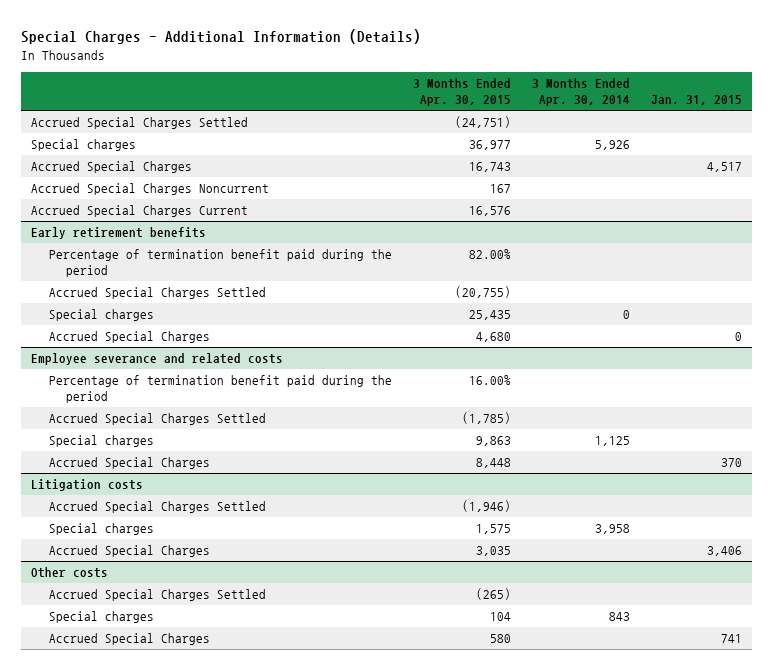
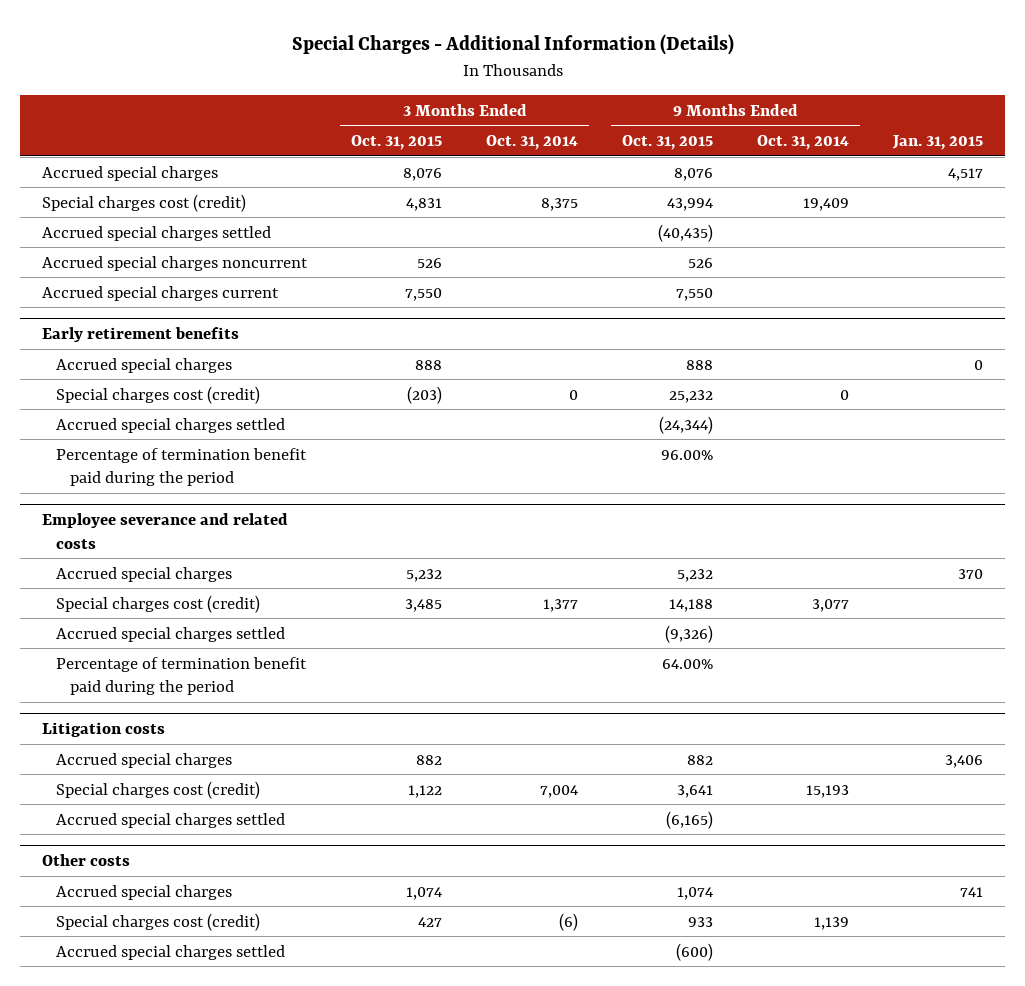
- | 3 Months Ended Apr. 30, 2015 | 3 Months Ended Apr. 30, 2014 | Jan. 31, 2015
+ | 3 Months Ended Oct. 31, 2015 | 3 Months Ended Oct. 31, 2014 | 9 Months Ended Oct. 31, 2015 | 9 Months Ended Oct. 31, 2014 | Jan. 31, 2015
- Accrued Special Charges Settled | (24,751) | |
- Special charges | 36,977 | 5,926 |
- Accrued Special Charges | 16,743 | | 4,517
- Accrued Special Charges Noncurrent | 167 | |
- Accrued Special Charges Current | 16,576 | |
+ Accrued special charges | 8,076 | | 8,076 | | 4,517
+ Special charges cost (credit) | 4,831 | 8,375 | 43,994 | 19,409 |
+ Accrued special charges settled | | | (40,435) | |
+ Accrued special charges noncurrent | 526 | | 526 | |
+ Accrued special charges current | 7,550 | | 7,550 | |
@ Early retirement benefits
+ Accrued special charges | 888 | | 888 | | 0
+ Special charges cost (credit) | (203) | 0 | 25,232 | 0 |
+ Accrued special charges settled | | | (24,344) | |
- Accrued Special Charges Settled | (20,755) | |
- Special charges | 25,435 | 0 |
- Accrued Special Charges | 4,680 | | 0
@ Employee severance and related costs
+ Accrued special charges | 5,232 | | 5,232 | | 370
+ Special charges cost (credit) | 3,485 | 1,377 | 14,188 | 3,077 |
+ Accrued special charges settled | | | (9,326) | |
- Accrued Special Charges Settled | (1,785) | |
- Special charges | 9,863 | 1,125 |
- Accrued Special Charges | 8,448 | | 370
@ Litigation costs
- Accrued Special Charges Settled | (1,946) | |
- Special charges | 1,575 | 3,958 |
- Accrued Special Charges | 3,035 | | 3,406
+ Accrued special charges | 882 | | 882 | | 3,406
+ Special charges cost (credit) | 1,122 | 7,004 | 3,641 | 15,193 |
+ Accrued special charges settled | | | (6,165) | |
@ Other costs
- Accrued Special Charges Settled | (265) | |
- Special charges | 104 | 843 |
- Accrued Special Charges | 580 | | 741
+ Accrued special charges | 1,074 | | 1,074 | | 741
+ Special charges cost (credit) | 427 | (6) | 933 | 1,139 |
+ Accrued special charges settled | | | (600) | |

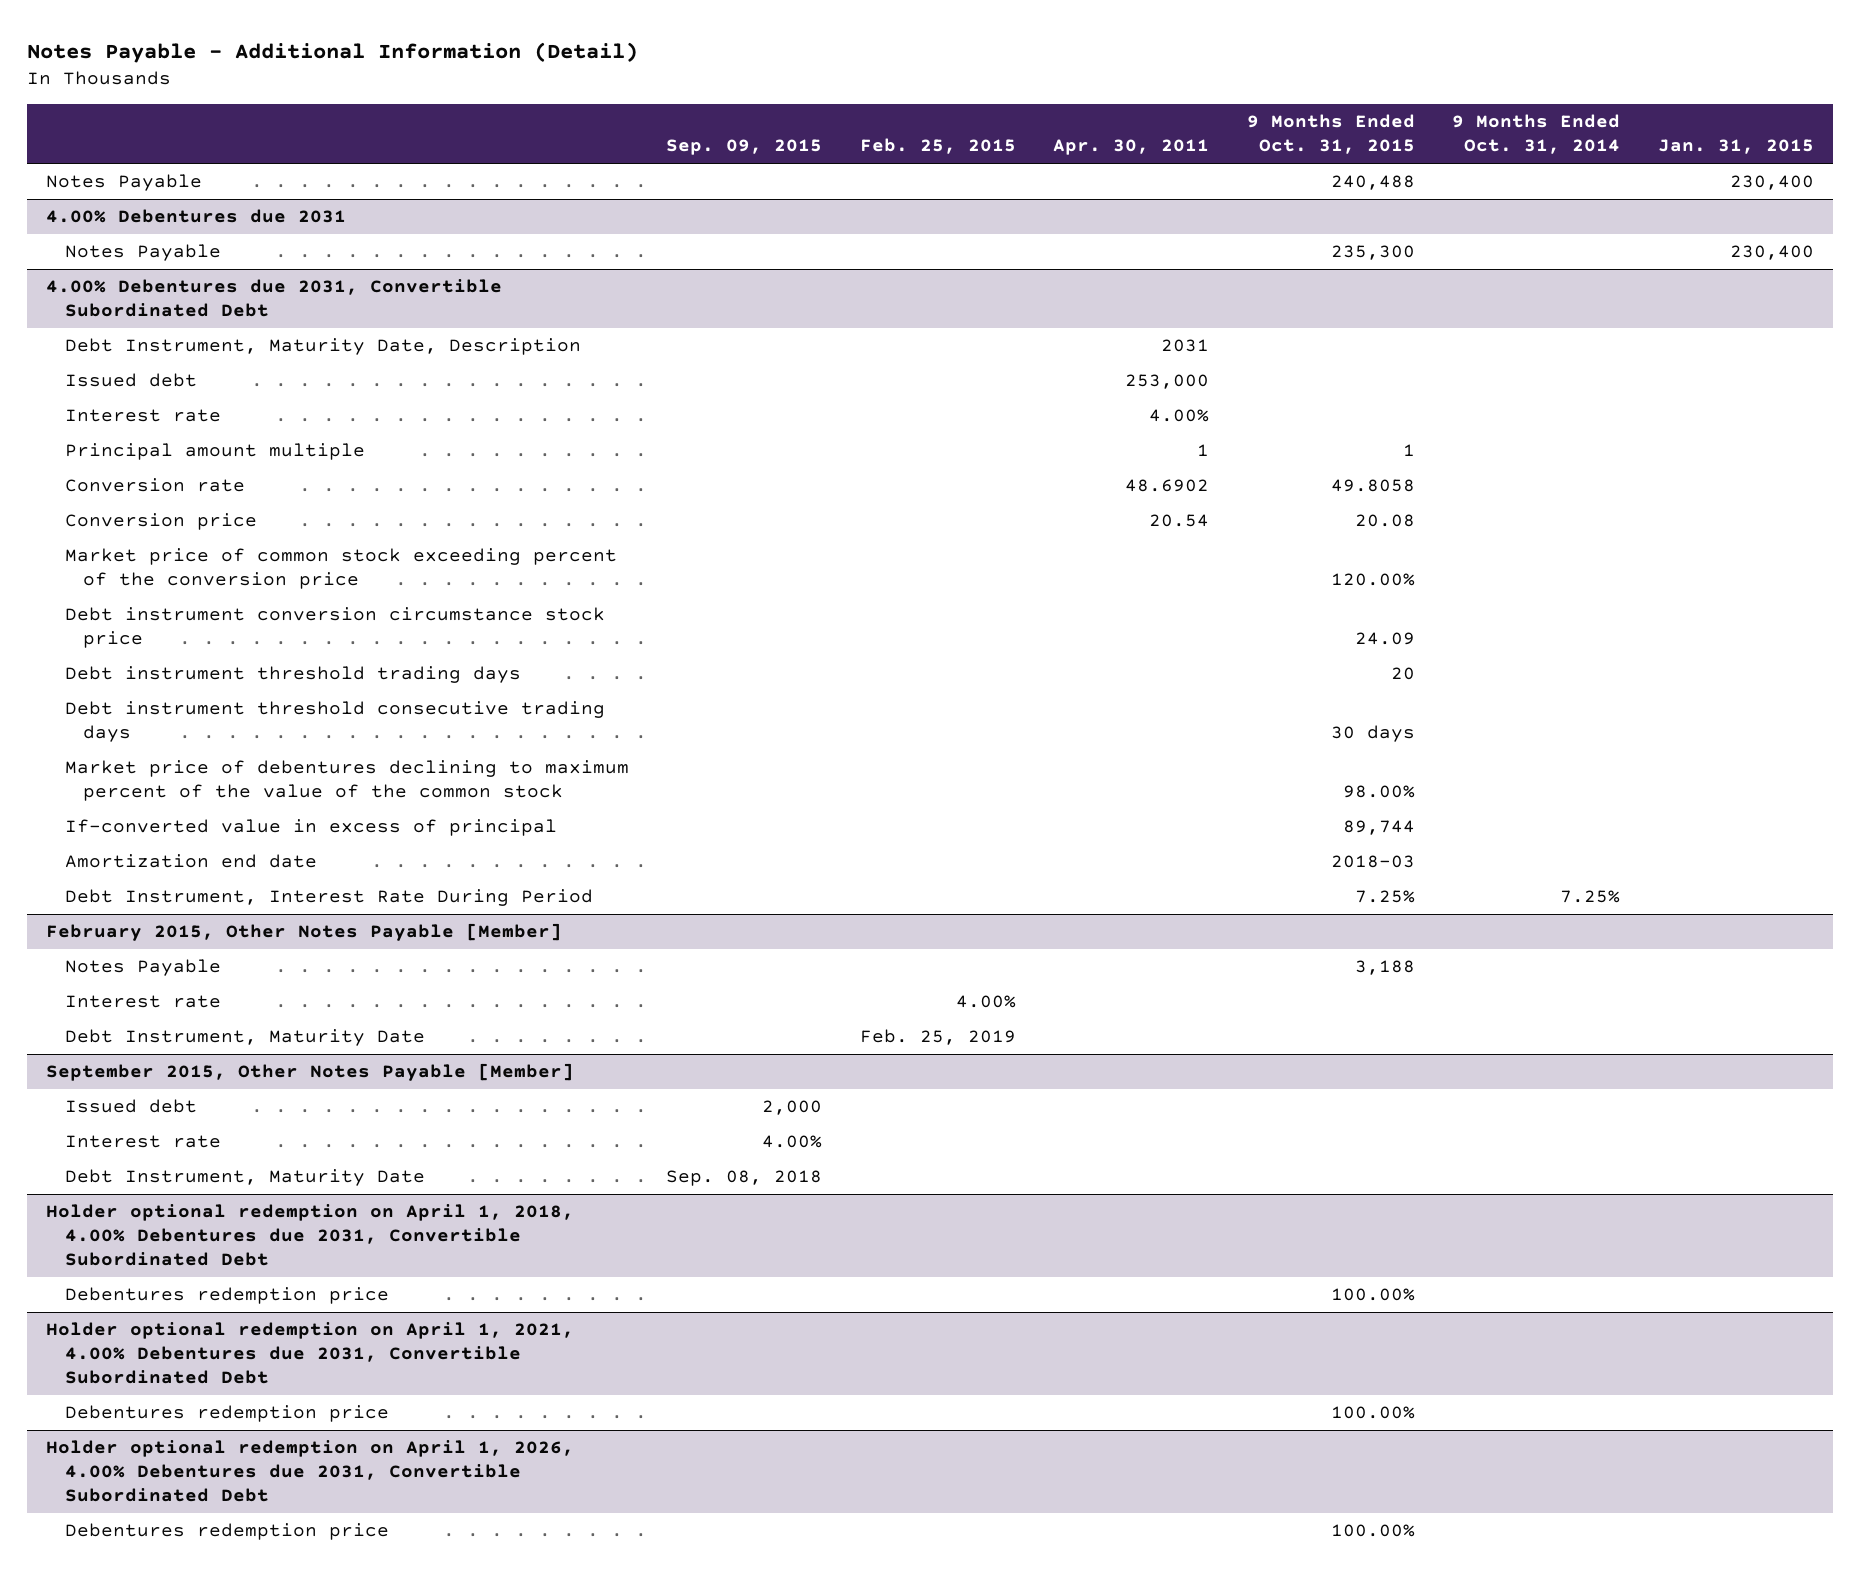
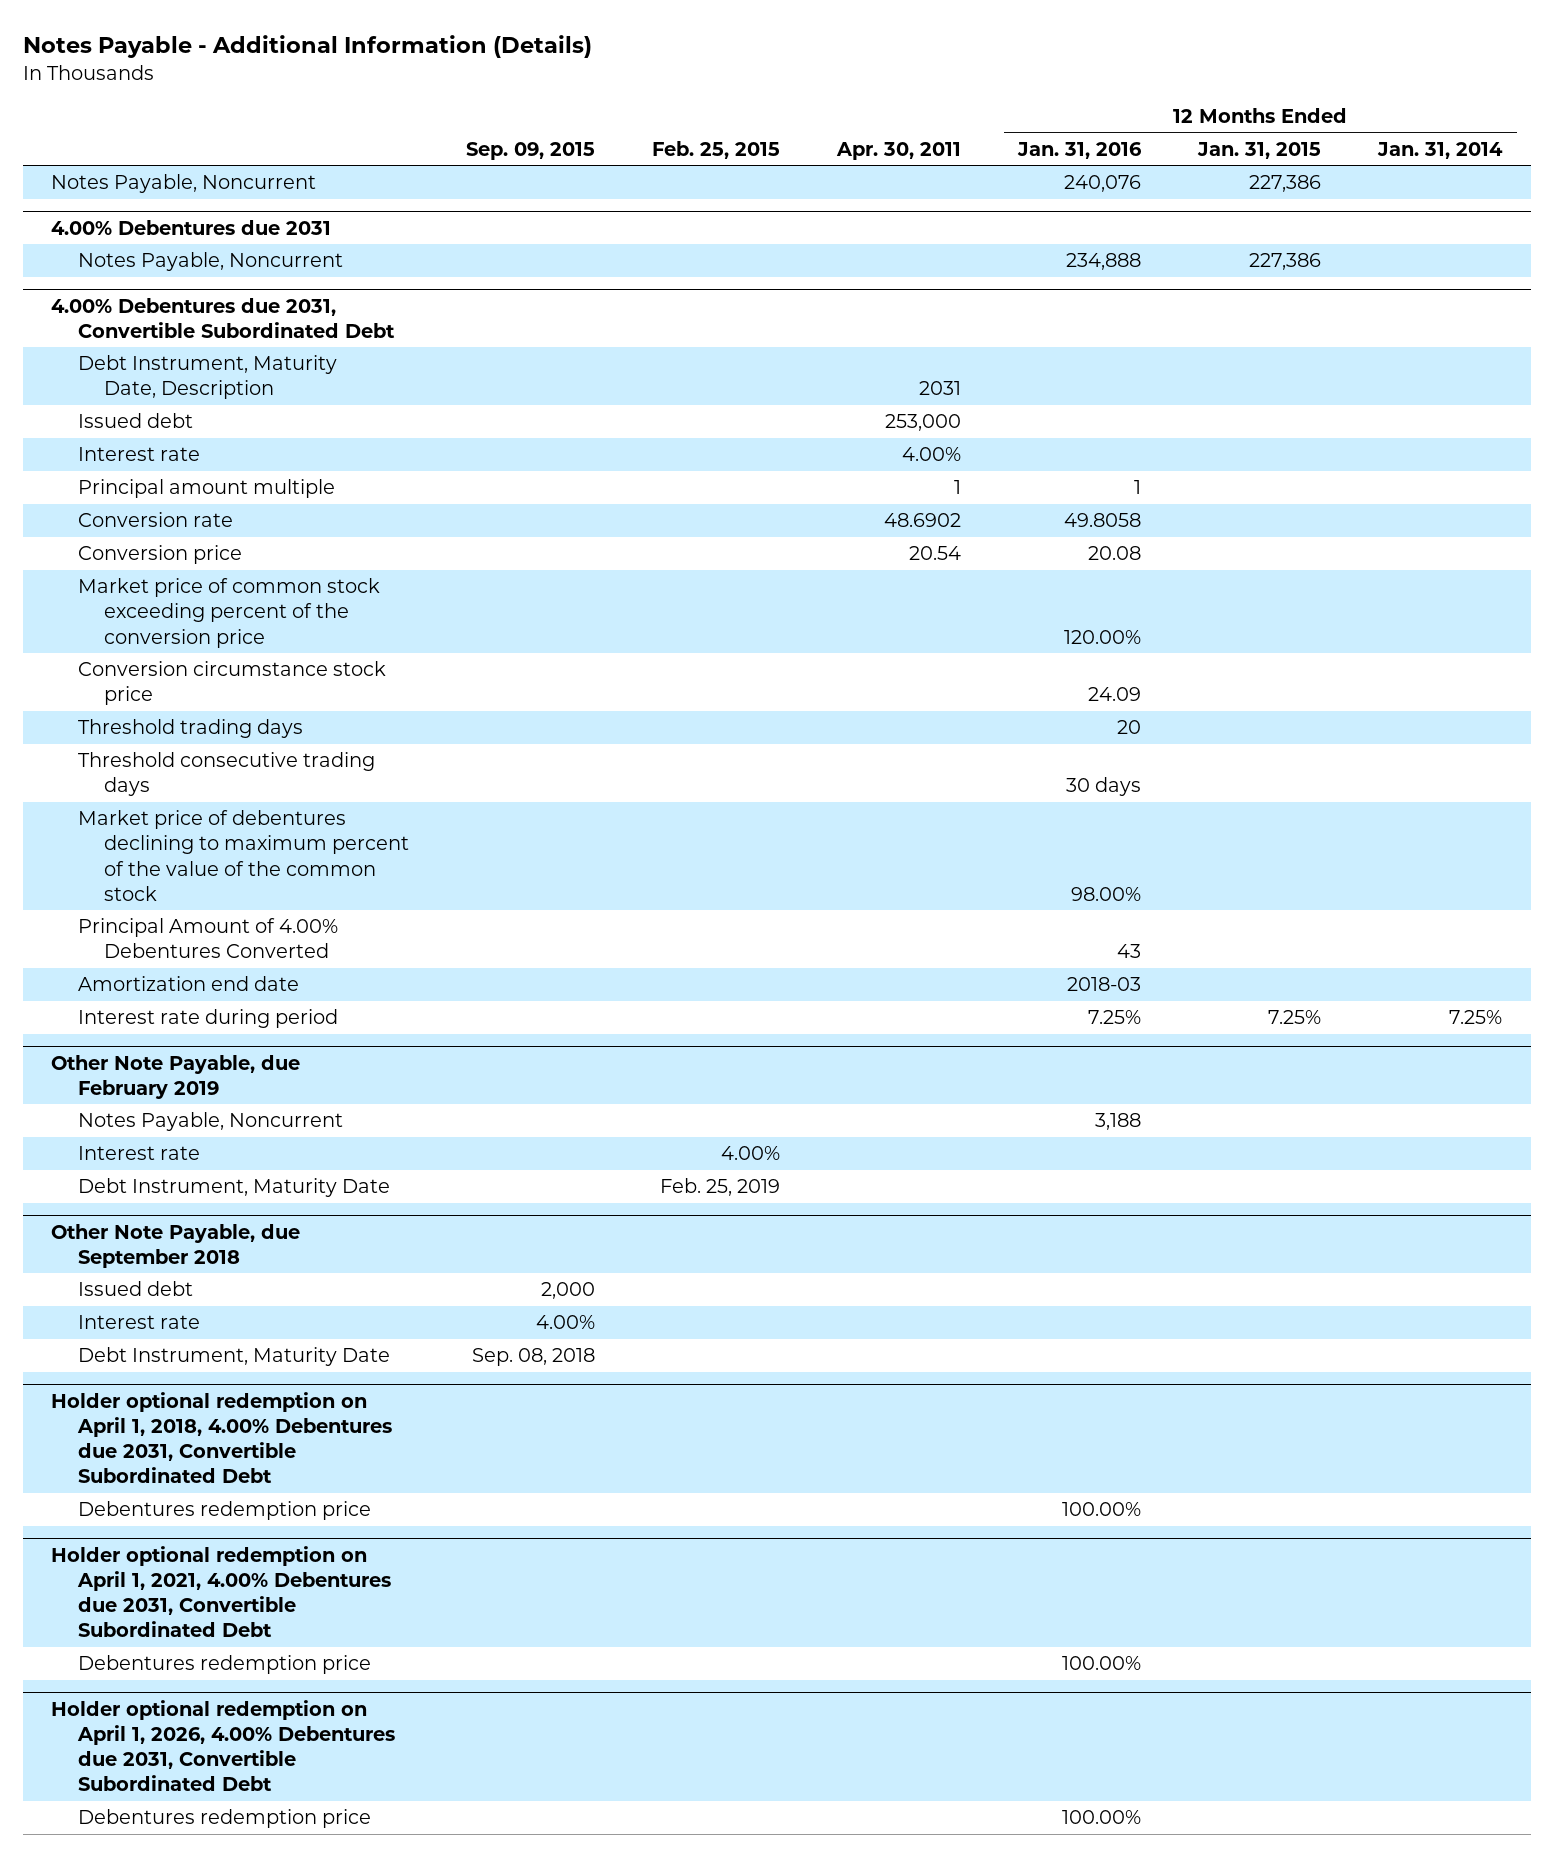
- Notes Payable - Additional Information (Detail)
+ Notes Payable - Additional Information (Details)
- | Sep. 09, 2015 | Feb. 25, 2015 | Apr. 30, 2011 | 9 Months Ended Oct. 31, 2015 | 9 Months Ended Oct. 31, 2014 | Jan. 31, 2015
+ | Sep. 09, 2015 | Feb. 25, 2015 | Apr. 30, 2011 | 12 Months Ended Jan. 31, 2016 | 12 Months Ended Jan. 31, 2015 | 12 Months Ended Jan. 31, 2014
- Notes Payable | | | | 240,488 | | 230,400
+ Notes Payable, Noncurrent | | | | 240,076 | 227,386 |
@ 4.00% Debentures due 2031
- Notes Payable | | | | 235,300 | | 230,400
+ Notes Payable, Noncurrent | | | | 234,888 | 227,386 |
@ 4.00% Debentures due 2031, Convertible Subordinated Debt
- Debt instrument conversion circumstance stock price | | | | 24.09 | |
- Debt instrument threshold trading days | | | | 20 | |
- Debt instrument threshold consecutive trading days | | | | 30 days | |
+ Conversion circumstance stock price | | | | 24.09 | |
+ Threshold trading days | | | | 20 | |
+ Threshold consecutive trading days | | | | 30 days | |
- If-converted value in excess of principal | | | | 89,744 | |
+ Principal Amount of 4.00% Debentures Converted | | | | 43 | |
- Debt Instrument, Interest Rate During Period | | | | 7.25% | 7.25% |
- February 2015, Other Notes Payable [Member]
- Notes Payable | | | | 3,188 | |
@ 4.00% Debentures due 2031, Convertible Subordinated Debt
+ Interest rate during period | | | | 7.25% | 7.25% | 7.25%
+ Other Note Payable, due February 2019
+ Notes Payable, Noncurrent | | | | 3,188 | |
- September 2015, Other Notes Payable [Member]
+ Other Note Payable, due September 2018

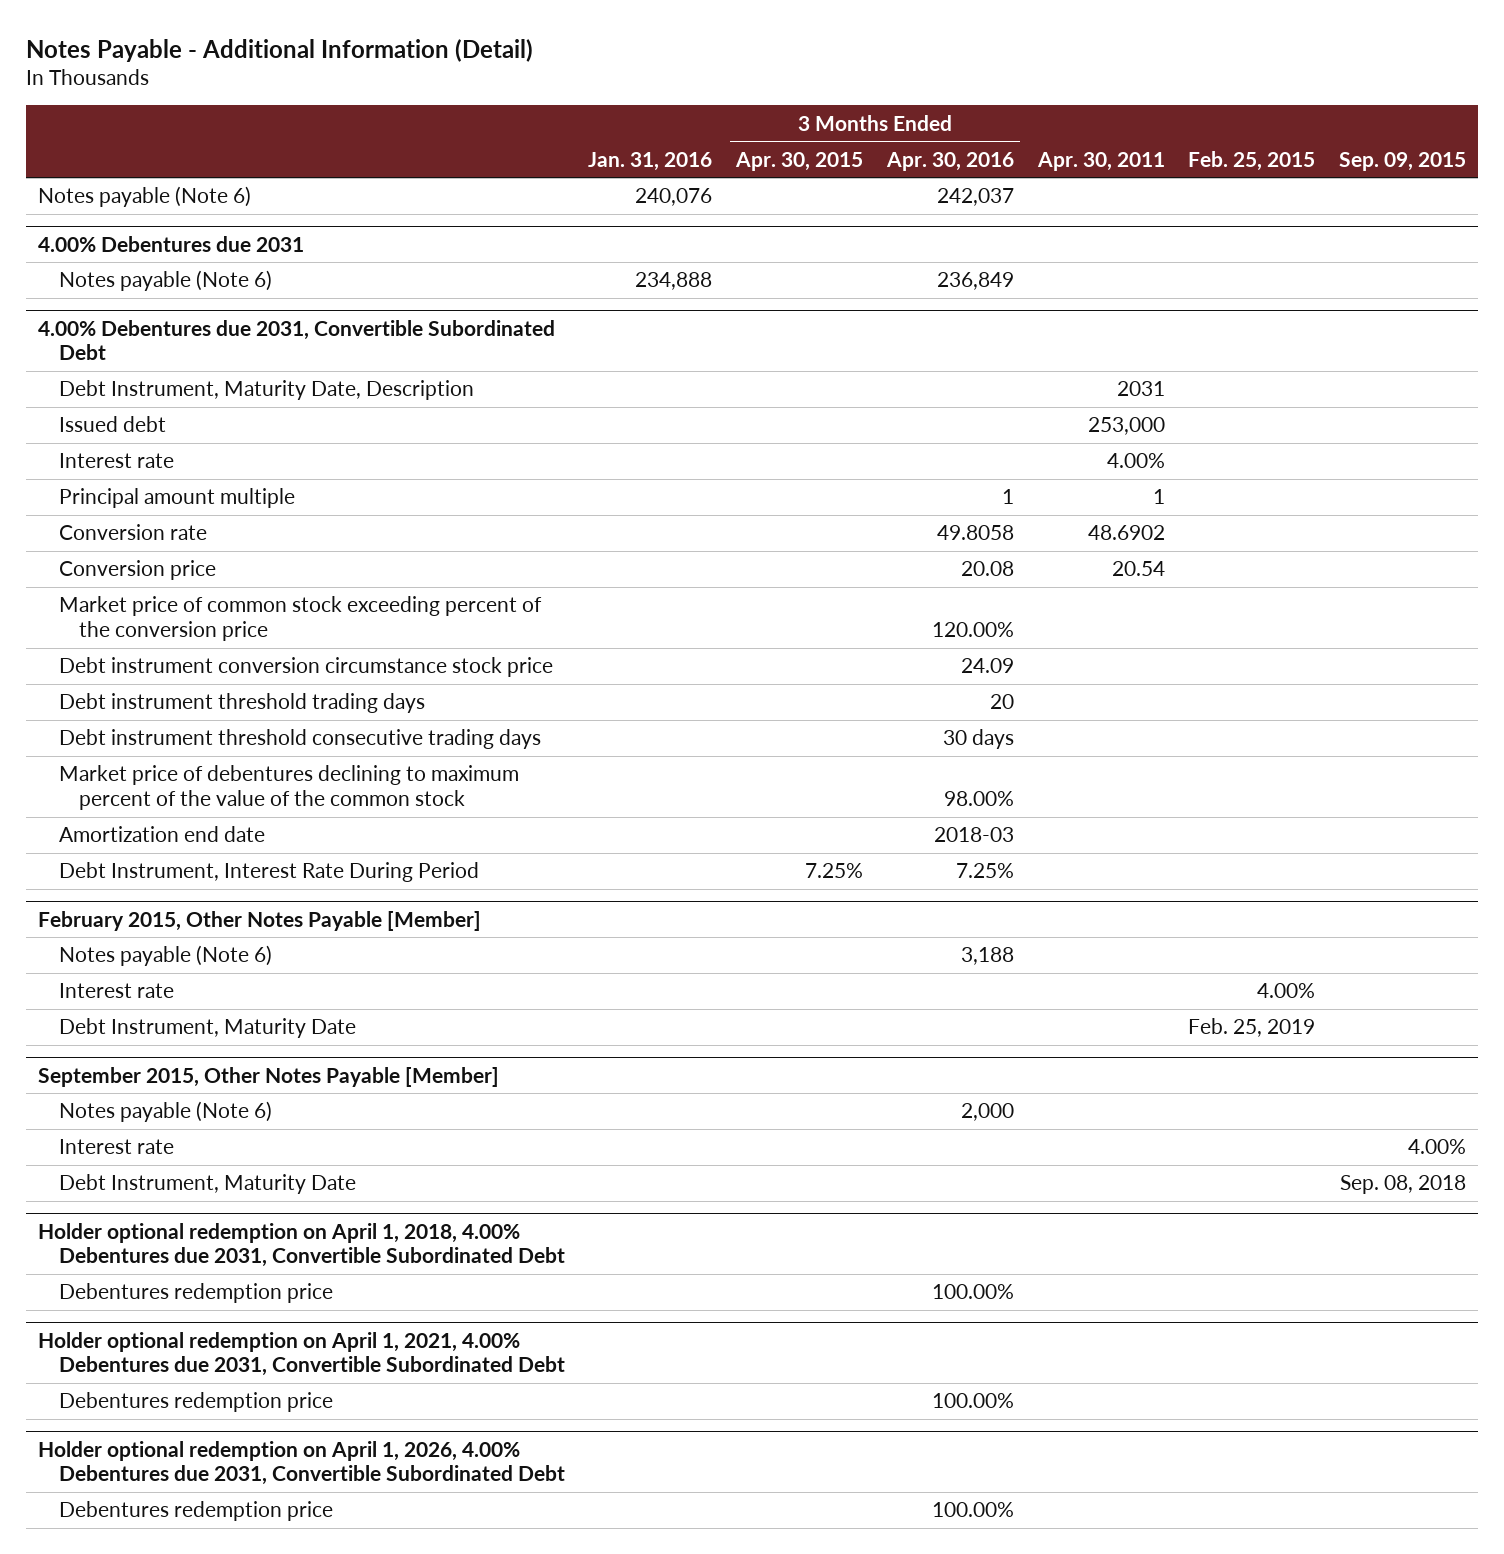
- Notes Payable - Additional Information (Details)
+ Notes Payable - Additional Information (Detail)
- | Sep. 09, 2015 | Feb. 25, 2015 | Apr. 30, 2011 | 12 Months Ended Jan. 31, 2016 | 12 Months Ended Jan. 31, 2015 | 12 Months Ended Jan. 31, 2014
+ | Jan. 31, 2016 | 3 Months Ended Apr. 30, 2015 | 3 Months Ended Apr. 30, 2016 | Apr. 30, 2011 | Feb. 25, 2015 | Sep. 09, 2015
- Notes Payable, Noncurrent | | | | 240,076 | 227,386 |
+ Notes payable (Note 6) | 240,076 | | 242,037 | | |
@ 4.00% Debentures due 2031
- Notes Payable, Noncurrent | | | | 234,888 | 227,386 |
+ Notes payable (Note 6) | 234,888 | | 236,849 | | |
@ 4.00% Debentures due 2031, Convertible Subordinated Debt
- Conversion circumstance stock price | | | | 24.09 | |
- Threshold trading days | | | | 20 | |
- Threshold consecutive trading days | | | | 30 days | |
+ Debt instrument conversion circumstance stock price | | | 24.09 | | |
+ Debt instrument threshold trading days | | | 20 | | |
+ Debt instrument threshold consecutive trading days | | | 30 days | | |
- Principal Amount of 4.00% Debentures Converted | | | | 43 | |
- Interest rate during period | | | | 7.25% | 7.25% | 7.25%
- Other Note Payable, due February 2019
- Notes Payable, Noncurrent | | | | 3,188 | |
@ 4.00% Debentures due 2031, Convertible Subordinated Debt
+ Debt Instrument, Interest Rate During Period | | 7.25% | 7.25% | | |
+ February 2015, Other Notes Payable [Member]
+ Notes payable (Note 6) | | | 3,188 | | |
- Other Note Payable, due September 2018
- Issued debt | 2,000 | | | | |
+ September 2015, Other Notes Payable [Member]
+ Notes payable (Note 6) | | | 2,000 | | |

